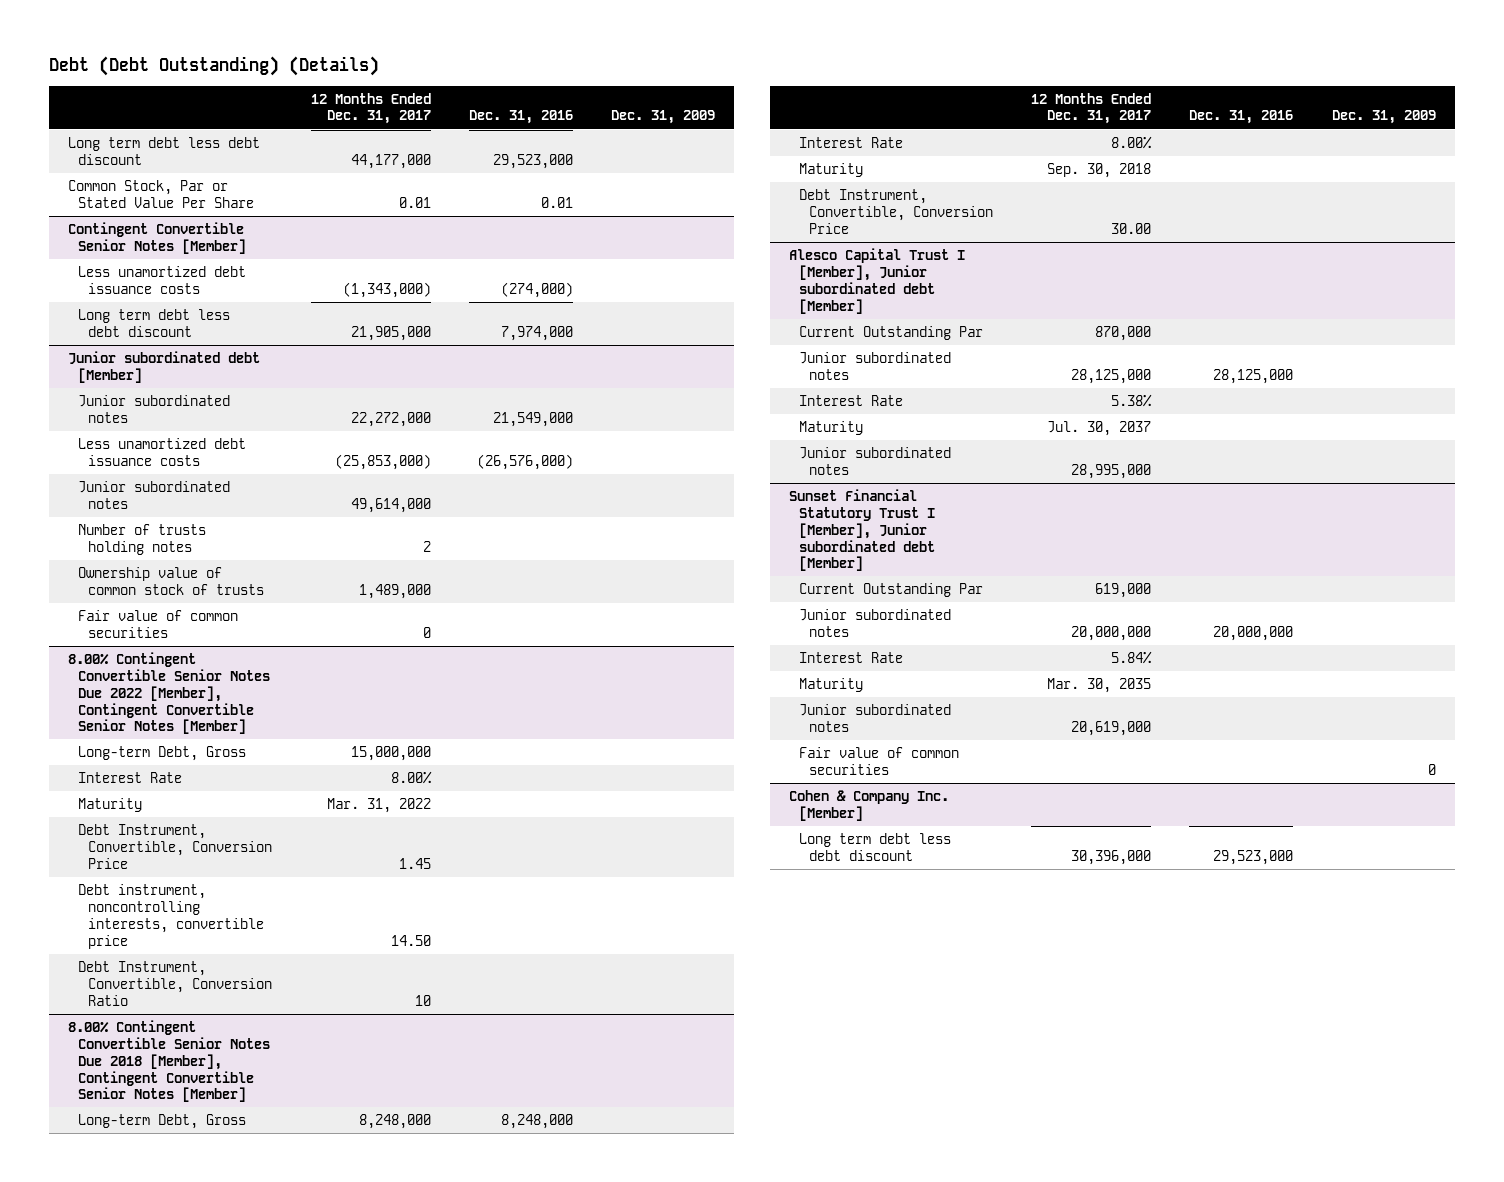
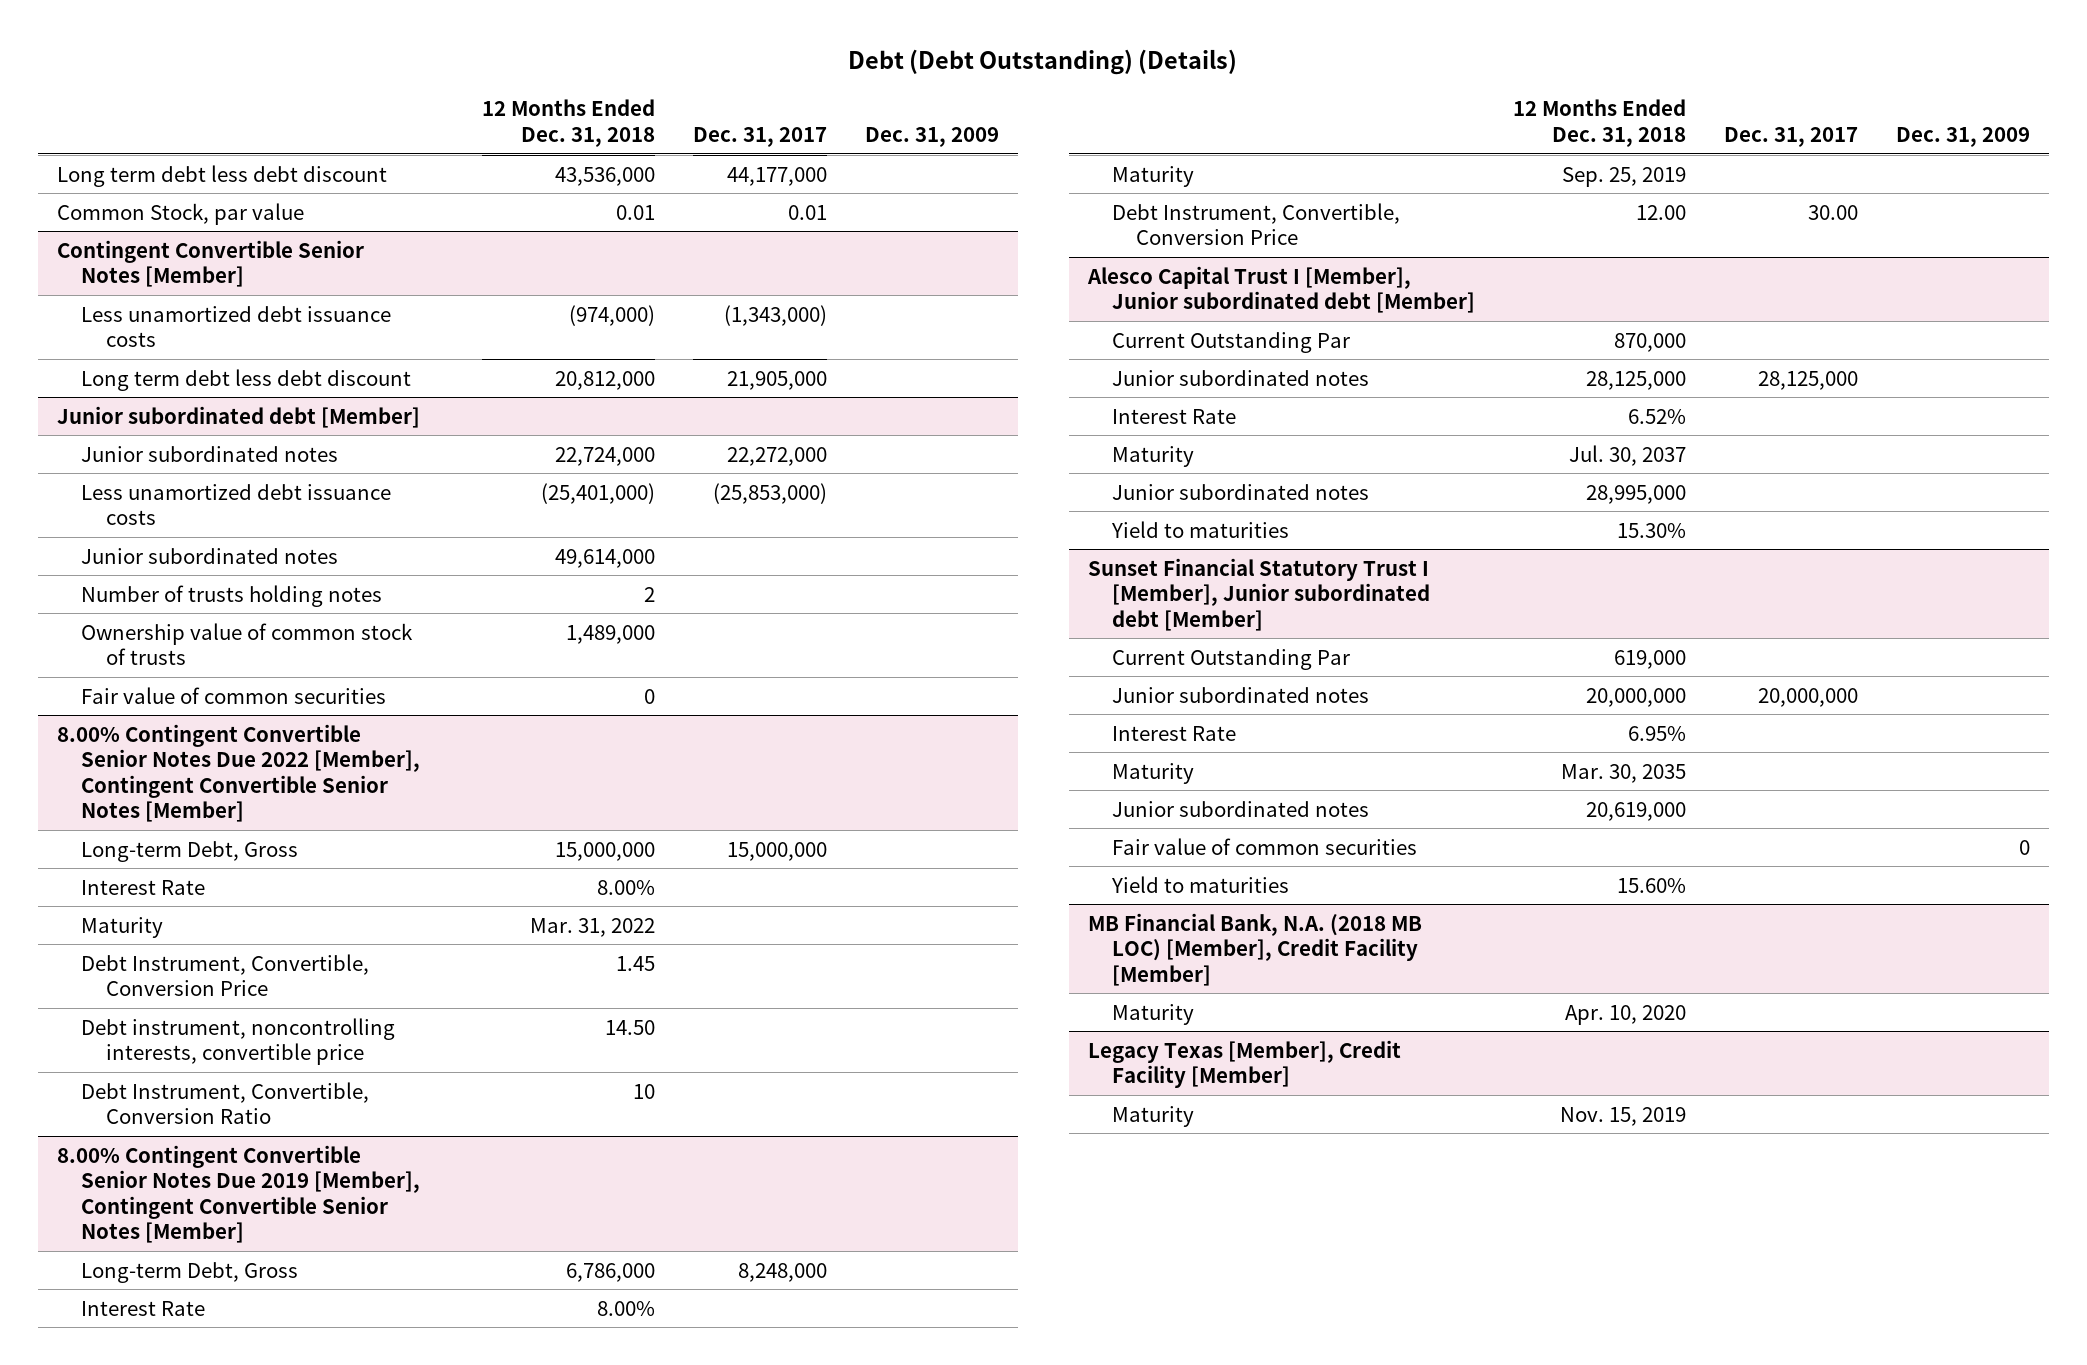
- | 12 Months Ended Dec. 31, 2017 | Dec. 31, 2016 | Dec. 31, 2009
+ | 12 Months Ended Dec. 31, 2018 | Dec. 31, 2017 | Dec. 31, 2009
- Common Stock, Par or Stated Value Per Share | 0.01 | 0.01 |
+ Common Stock, par value | 0.01 | 0.01 |
- 8.00% Contingent Convertible Senior Notes Due 2018 [Member], Contingent Convertible Senior Notes [Member]
+ 8.00% Contingent Convertible Senior Notes Due 2019 [Member], Contingent Convertible Senior Notes [Member]
@ Alesco Capital Trust I [Member], Junior subordinated debt [Member]
+ Yield to maturities | 15.30% | |
- Cohen & Company Inc. [Member]
- Long term debt less debt discount | 30,396,000 | 29,523,000 |
@ Sunset Financial Statutory Trust I [Member], Junior subordinated debt [Member]
+ Yield to maturities | 15.60% | |
+ MB Financial Bank, N.A. (2018 MB LOC) [Member], Credit Facility [Member]
+ Maturity | Apr. 10, 2020 | |
+ Legacy Texas [Member], Credit Facility [Member]
+ Maturity | Nov. 15, 2019 | |

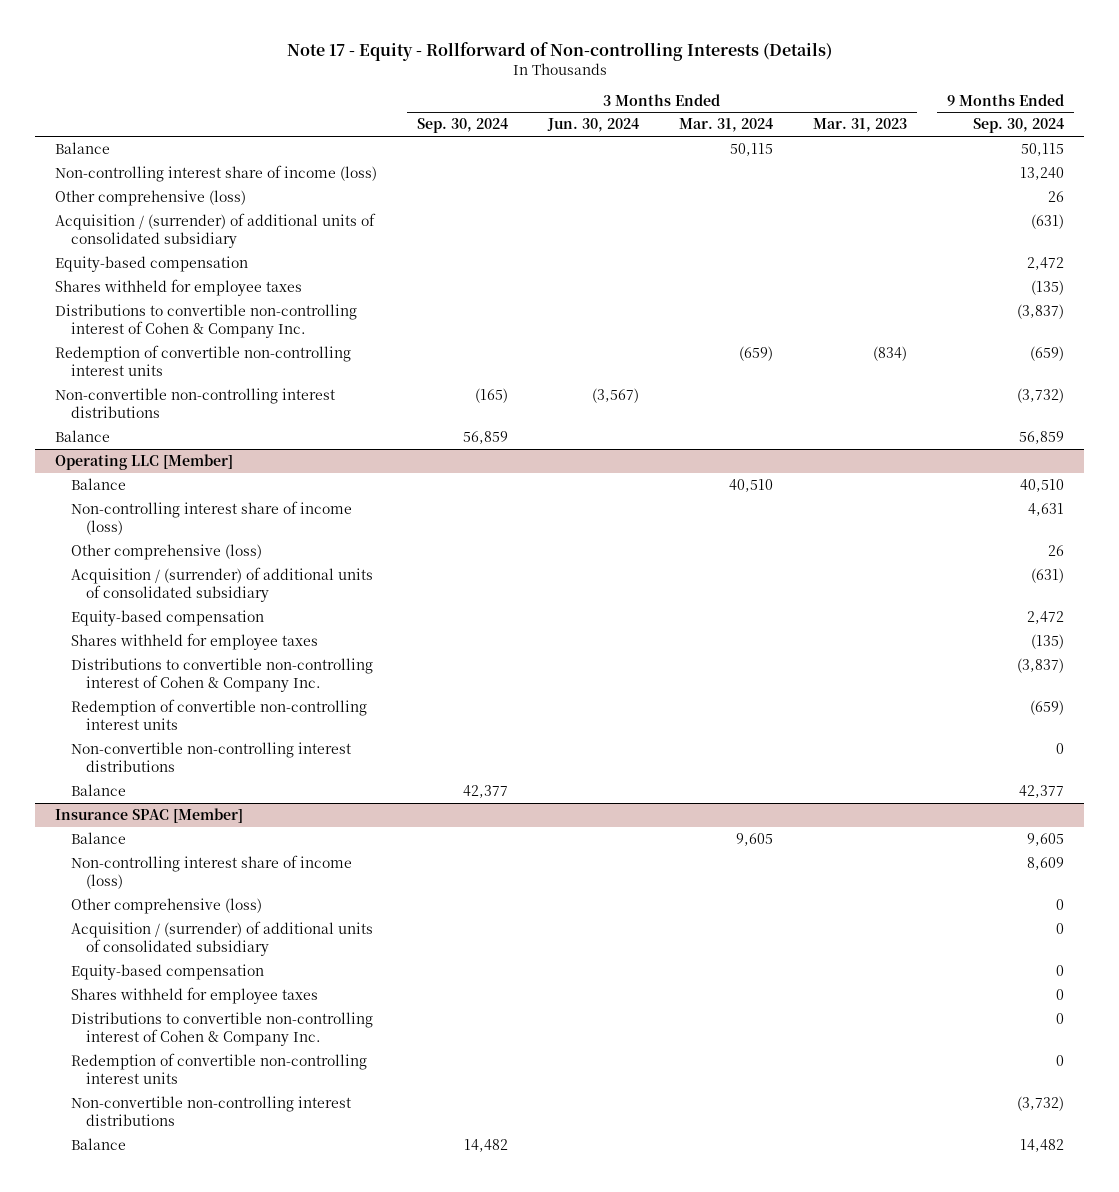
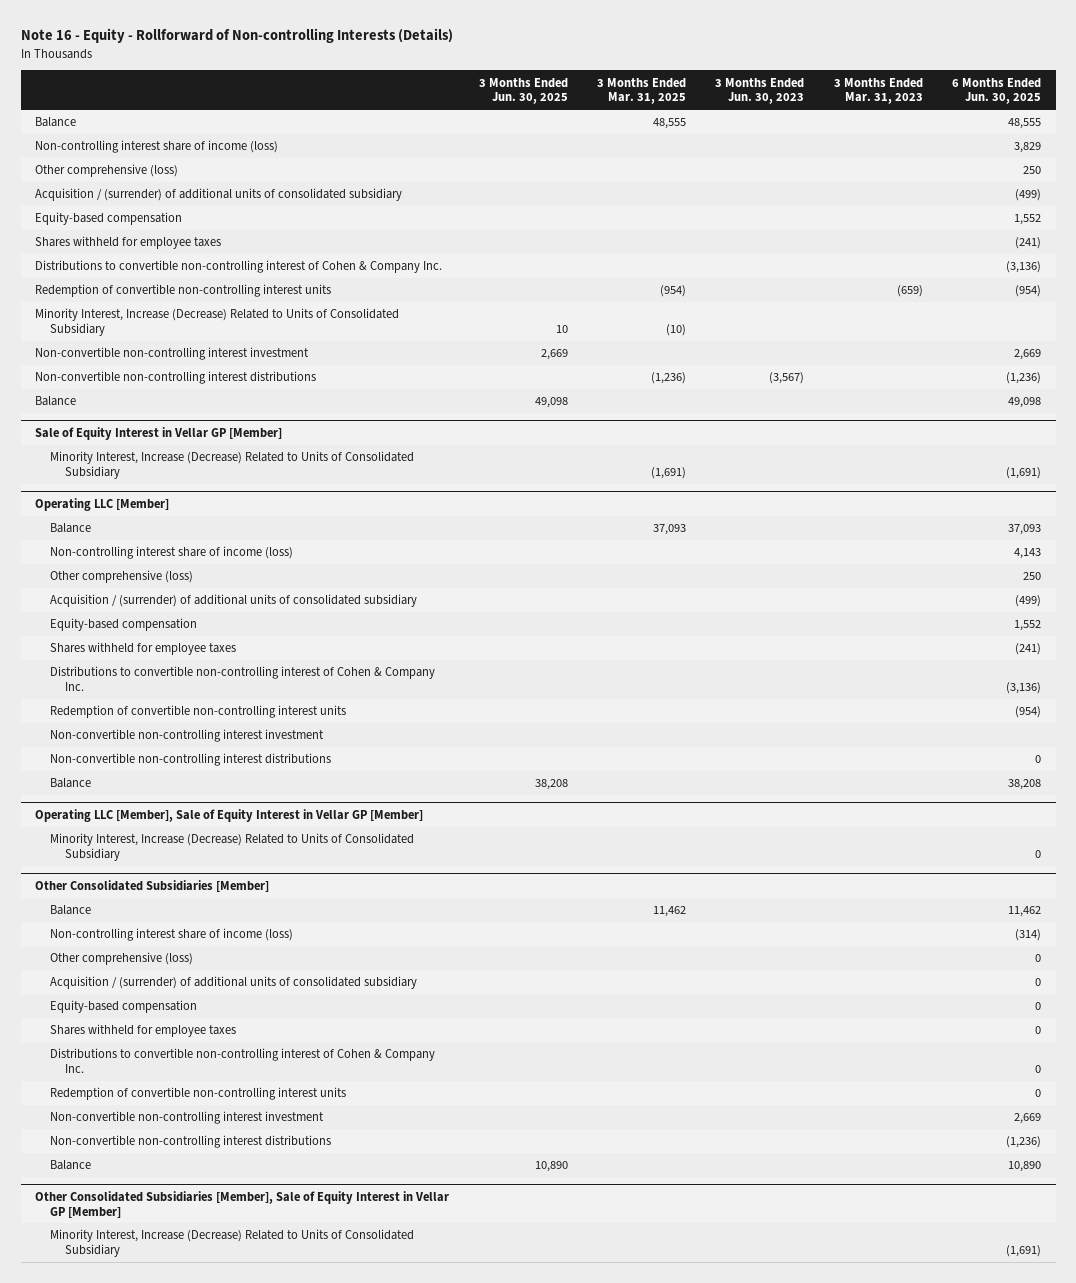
- Note 17 - Equity - Rollforward of Non-controlling Interests (Details)
+ Note 16 - Equity - Rollforward of Non-controlling Interests (Details)
- | 3 Months Ended Sep. 30, 2024 | 3 Months Ended Jun. 30, 2024 | 3 Months Ended Mar. 31, 2024 | 3 Months Ended Mar. 31, 2023 | 9 Months Ended Sep. 30, 2024
+ | 3 Months Ended Jun. 30, 2025 | 3 Months Ended Mar. 31, 2025 | 3 Months Ended Jun. 30, 2023 | 3 Months Ended Mar. 31, 2023 | 6 Months Ended Jun. 30, 2025
- Redemption of convertible non-controlling interest units | | | (659) | (834) | (659)
+ Redemption of convertible non-controlling interest units | | (954) | | (659) | (954)
+ Minority Interest, Increase (Decrease) Related to Units of Consolidated Subsidiary | 10 | (10) | | |
+ Non-convertible non-controlling interest investment | 2,669 | | | | 2,669
+ Sale of Equity Interest in Vellar GP [Member]
+ Minority Interest, Increase (Decrease) Related to Units of Consolidated Subsidiary | | (1,691) | | | (1,691)
@ Operating LLC [Member]
+ Non-convertible non-controlling interest investment
- Insurance SPAC [Member]
- Balance | | | 9,605 | | 9,605
- Non-controlling interest share of income (loss) | | | | | 8,609
- Other comprehensive (loss) | | | | | 0
- Acquisition / (surrender) of additional units of consolidated subsidiary | | | | | 0
- Equity-based compensation | | | | | 0
- Shares withheld for employee taxes | | | | | 0
- Distributions to convertible non-controlling interest of Cohen & Company Inc. | | | | | 0
- Redemption of convertible non-controlling interest units | | | | | 0
- Non-convertible non-controlling interest distributions | | | | | (3,732)
- Balance | 14,482 | | | | 14,482
+ Operating LLC [Member], Sale of Equity Interest in Vellar GP [Member]
+ Minority Interest, Increase (Decrease) Related to Units of Consolidated Subsidiary | | | | | 0
+ Other Consolidated Subsidiaries [Member]
+ Balance | | 11,462 | | | 11,462
+ Non-controlling interest share of income (loss) | | | | | (314)
+ Other comprehensive (loss) | | | | | 0
+ Acquisition / (surrender) of additional units of consolidated subsidiary | | | | | 0
+ Equity-based compensation | | | | | 0
+ Shares withheld for employee taxes | | | | | 0
+ Distributions to convertible non-controlling interest of Cohen & Company Inc. | | | | | 0
+ Redemption of convertible non-controlling interest units | | | | | 0
+ Non-convertible non-controlling interest investment | | | | | 2,669
+ Non-convertible non-controlling interest distributions | | | | | (1,236)
+ Balance | 10,890 | | | | 10,890
+ Other Consolidated Subsidiaries [Member], Sale of Equity Interest in Vellar GP [Member]
+ Minority Interest, Increase (Decrease) Related to Units of Consolidated Subsidiary | | | | | (1,691)

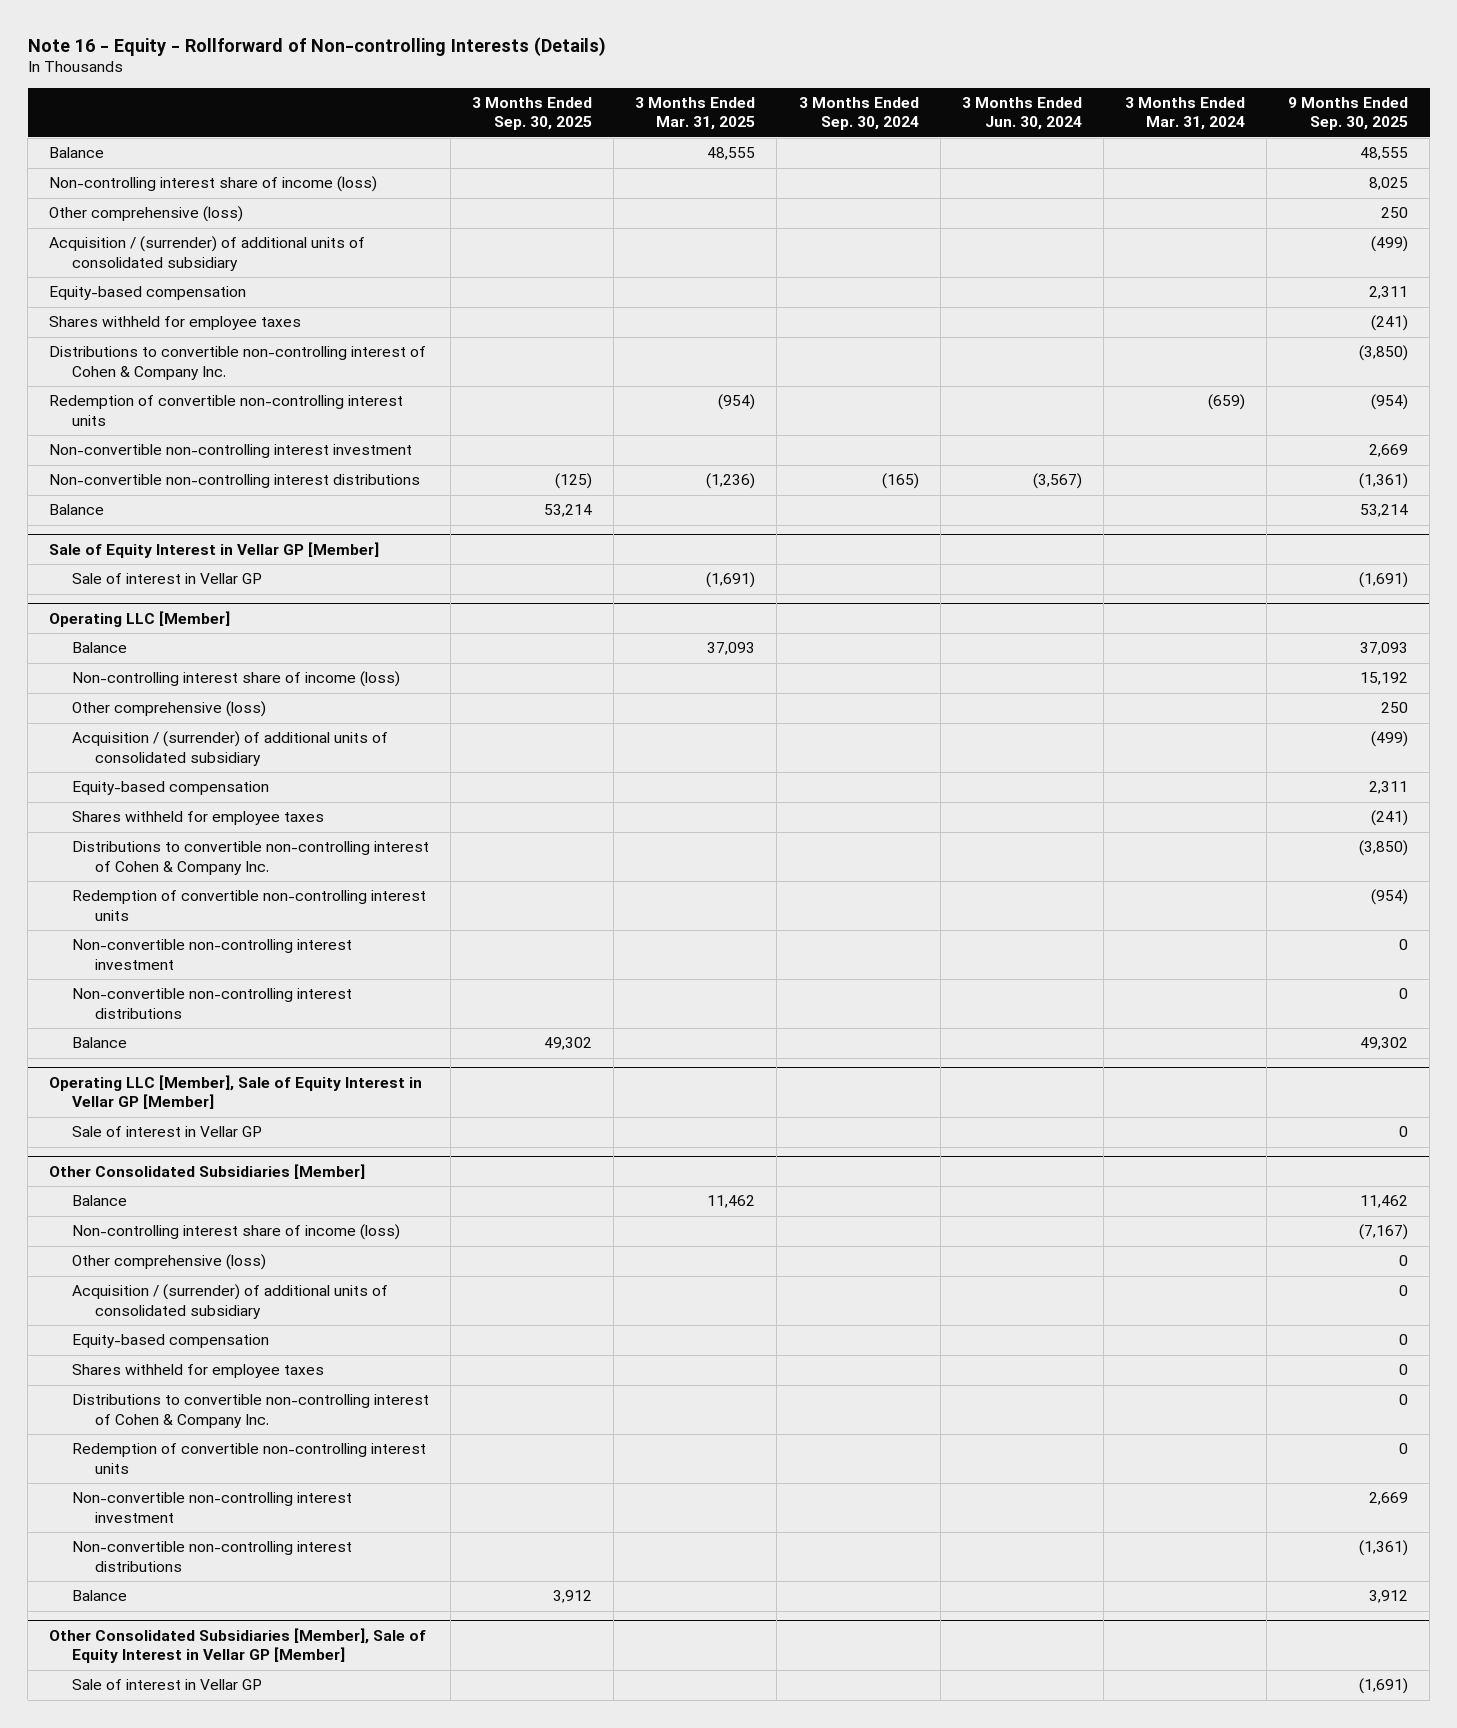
- | 3 Months Ended Jun. 30, 2025 | 3 Months Ended Mar. 31, 2025 | 3 Months Ended Jun. 30, 2023 | 3 Months Ended Mar. 31, 2023 | 6 Months Ended Jun. 30, 2025
+ | 3 Months Ended Sep. 30, 2025 | 3 Months Ended Mar. 31, 2025 | 3 Months Ended Sep. 30, 2024 | 3 Months Ended Jun. 30, 2024 | 3 Months Ended Mar. 31, 2024 | 9 Months Ended Sep. 30, 2025
- Minority Interest, Increase (Decrease) Related to Units of Consolidated Subsidiary | 10 | (10) | | |
@ Sale of Equity Interest in Vellar GP [Member]
- Minority Interest, Increase (Decrease) Related to Units of Consolidated Subsidiary | | (1,691) | | | (1,691)
+ Sale of interest in Vellar GP | | (1,691) | | | | (1,691)
@ Operating LLC [Member], Sale of Equity Interest in Vellar GP [Member]
- Minority Interest, Increase (Decrease) Related to Units of Consolidated Subsidiary | | | | | 0
+ Sale of interest in Vellar GP | | | | | | 0
@ Other Consolidated Subsidiaries [Member], Sale of Equity Interest in Vellar GP [Member]
- Minority Interest, Increase (Decrease) Related to Units of Consolidated Subsidiary | | | | | (1,691)
+ Sale of interest in Vellar GP | | | | | | (1,691)

